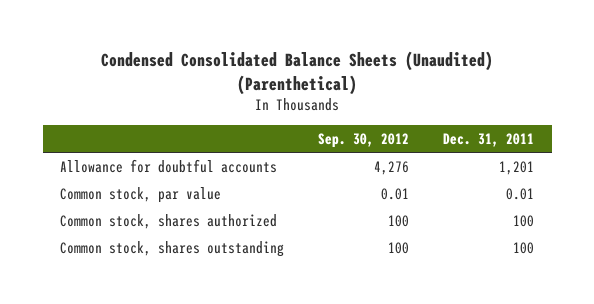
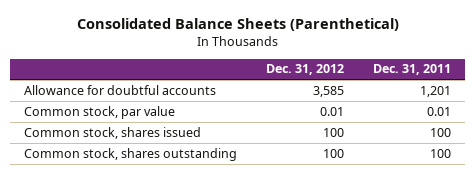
- Condensed Consolidated Balance Sheets (Unaudited) (Parenthetical)
+ Consolidated Balance Sheets (Parenthetical)
- | Sep. 30, 2012 | Dec. 31, 2011
+ | Dec. 31, 2012 | Dec. 31, 2011
- Common stock, shares authorized | 100 | 100
+ Common stock, shares issued | 100 | 100

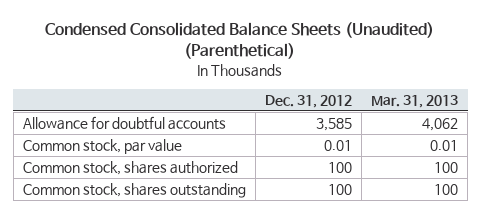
- Consolidated Balance Sheets (Parenthetical)
+ Condensed Consolidated Balance Sheets (Unaudited) (Parenthetical)
- | Dec. 31, 2012 | Dec. 31, 2011
+ | Dec. 31, 2012 | Mar. 31, 2013
- Common stock, shares issued | 100 | 100
+ Common stock, shares authorized | 100 | 100

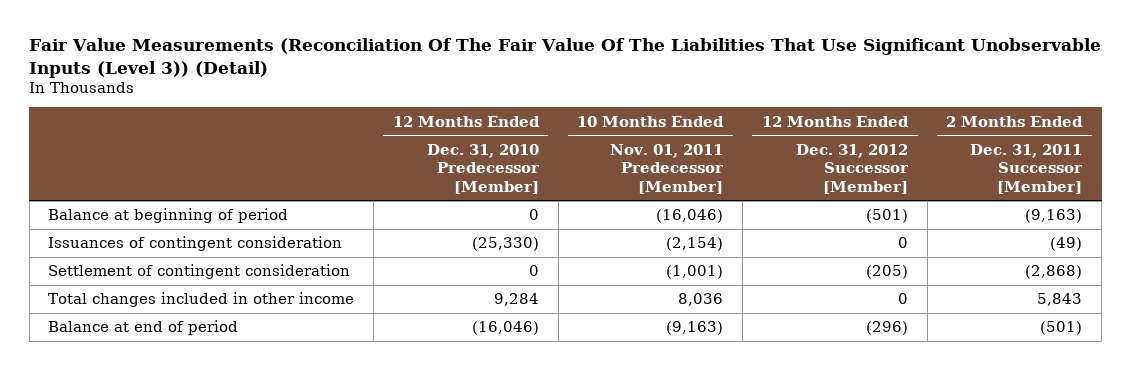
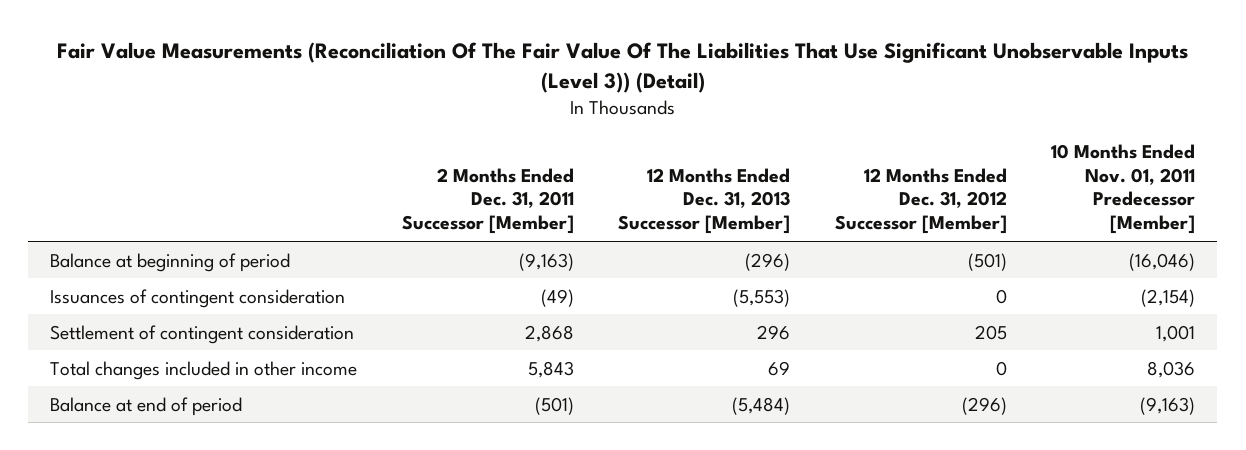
- | 12 Months Ended Dec. 31, 2010 Predecessor [Member] | 10 Months Ended Nov. 01, 2011 Predecessor [Member] | 12 Months Ended Dec. 31, 2012 Successor [Member] | 2 Months Ended Dec. 31, 2011 Successor [Member]
+ | 2 Months Ended Dec. 31, 2011 Successor [Member] | 12 Months Ended Dec. 31, 2013 Successor [Member] | 12 Months Ended Dec. 31, 2012 Successor [Member] | 10 Months Ended Nov. 01, 2011 Predecessor [Member]
- Settlement of contingent consideration | 0 | (1,001) | (205) | (2,868)
+ Settlement of contingent consideration | 2,868 | 296 | 205 | 1,001

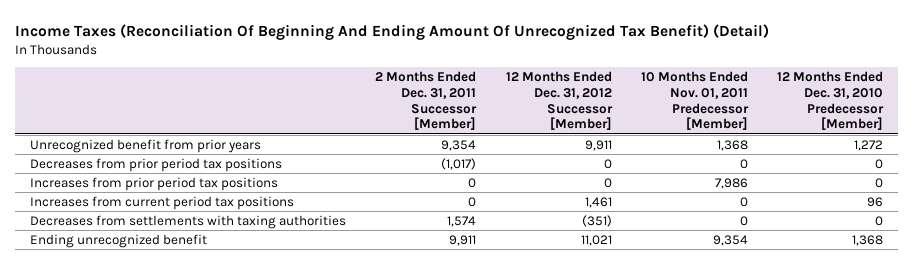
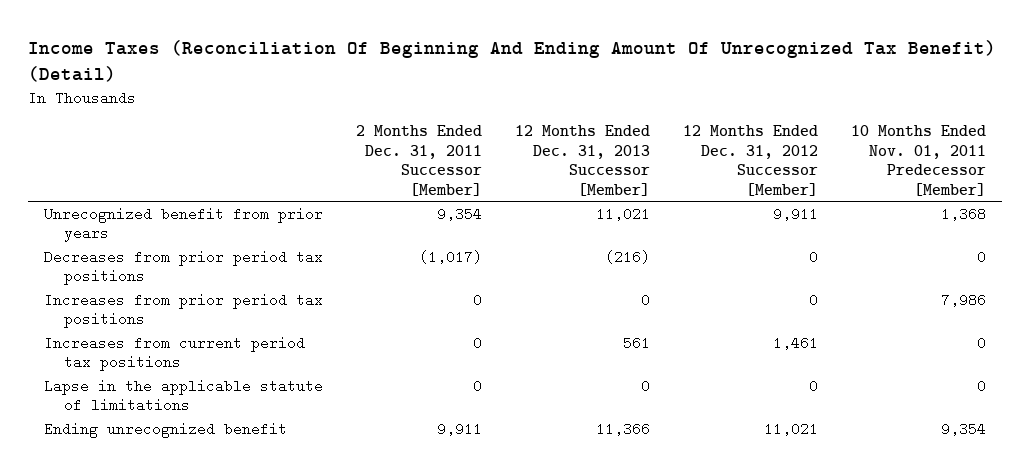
- | 2 Months Ended Dec. 31, 2011 Successor [Member] | 12 Months Ended Dec. 31, 2012 Successor [Member] | 10 Months Ended Nov. 01, 2011 Predecessor [Member] | 12 Months Ended Dec. 31, 2010 Predecessor [Member]
+ | 2 Months Ended Dec. 31, 2011 Successor [Member] | 12 Months Ended Dec. 31, 2013 Successor [Member] | 12 Months Ended Dec. 31, 2012 Successor [Member] | 10 Months Ended Nov. 01, 2011 Predecessor [Member]
- Decreases from settlements with taxing authorities | 1,574 | (351) | 0 | 0
+ Lapse in the applicable statute of limitations | 0 | 0 | 0 | 0

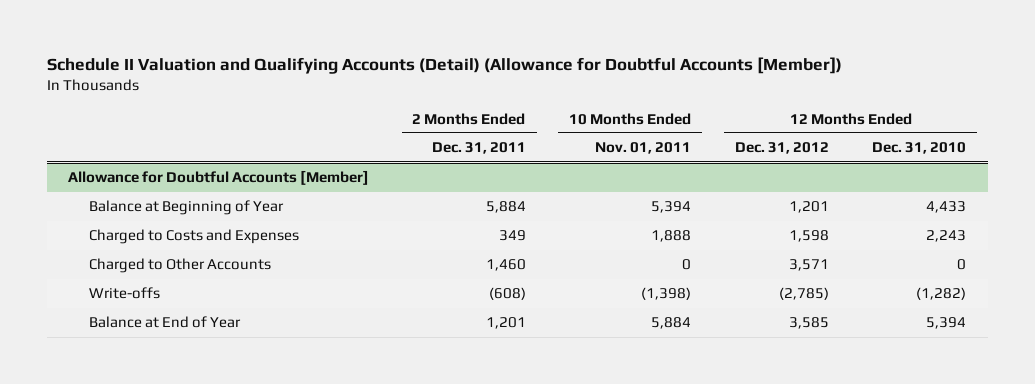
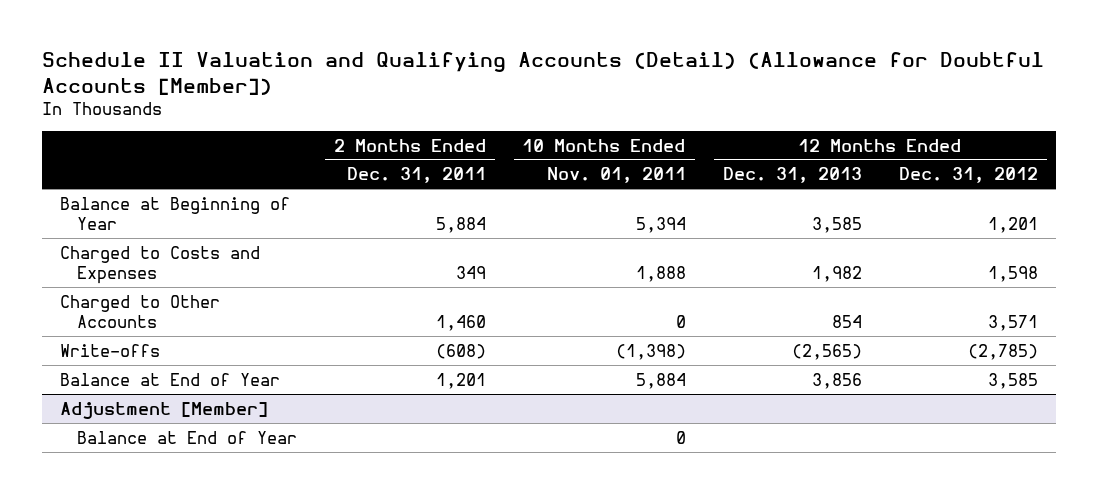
- | 2 Months Ended Dec. 31, 2011 | 10 Months Ended Nov. 01, 2011 | 12 Months Ended Dec. 31, 2012 | 12 Months Ended Dec. 31, 2010
+ | 2 Months Ended Dec. 31, 2011 | 10 Months Ended Nov. 01, 2011 | 12 Months Ended Dec. 31, 2013 | 12 Months Ended Dec. 31, 2012
- Allowance for Doubtful Accounts [Member]
+ Adjustment [Member]
+ Balance at End of Year | | 0 | |

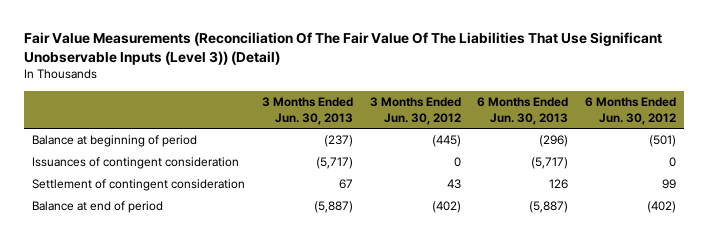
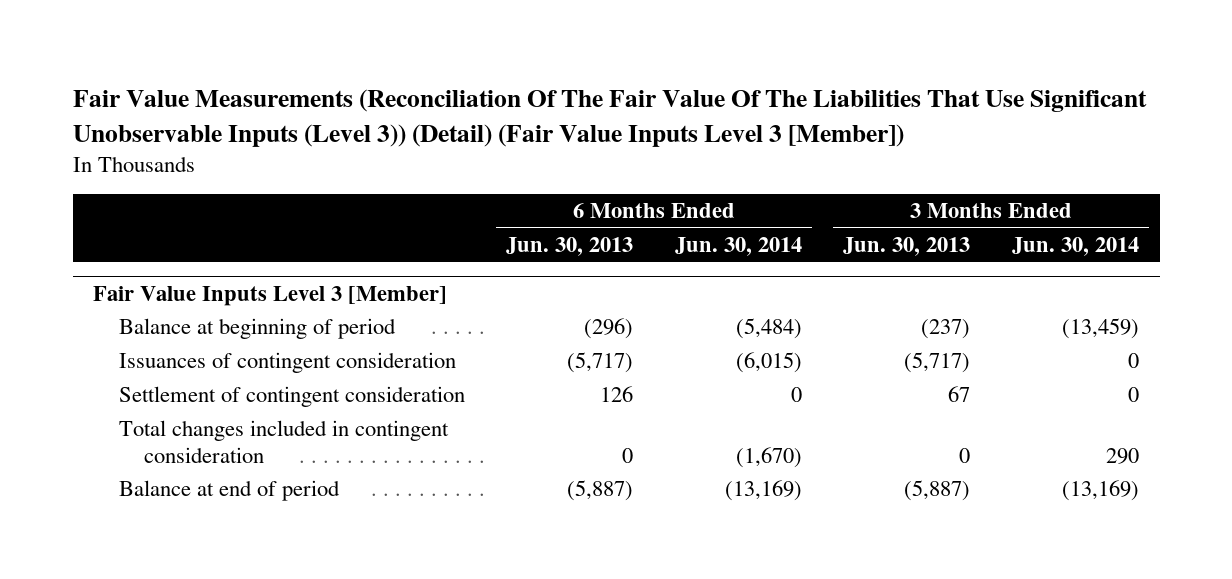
- Fair Value Measurements (Reconciliation Of The Fair Value Of The Liabilities That Use Significant Unobservable Inputs (Level 3)) (Detail)
+ Fair Value Measurements (Reconciliation Of The Fair Value Of The Liabilities That Use Significant Unobservable Inputs (Level 3)) (Detail) (Fair Value Inputs Level 3 [Member])
- | 3 Months Ended Jun. 30, 2013 | 3 Months Ended Jun. 30, 2012 | 6 Months Ended Jun. 30, 2013 | 6 Months Ended Jun. 30, 2012
+ | 6 Months Ended Jun. 30, 2013 | 6 Months Ended Jun. 30, 2014 | 3 Months Ended Jun. 30, 2013 | 3 Months Ended Jun. 30, 2014
+ Fair Value Inputs Level 3 [Member]
+ Total changes included in contingent consideration | 0 | (1,670) | 0 | 290

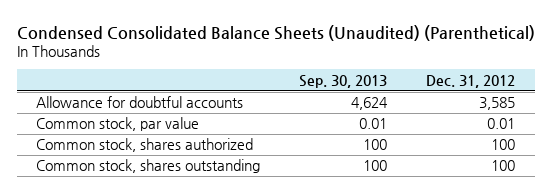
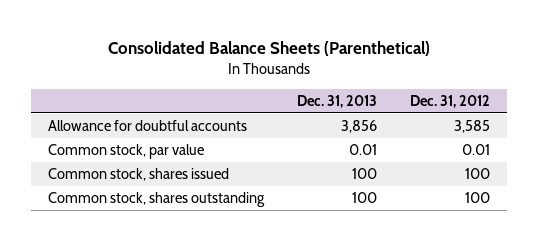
- Condensed Consolidated Balance Sheets (Unaudited) (Parenthetical)
+ Consolidated Balance Sheets (Parenthetical)
- | Sep. 30, 2013 | Dec. 31, 2012
+ | Dec. 31, 2013 | Dec. 31, 2012
- Common stock, shares authorized | 100 | 100
+ Common stock, shares issued | 100 | 100

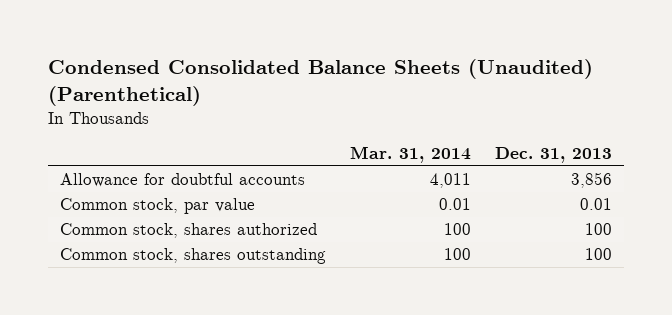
- Consolidated Balance Sheets (Parenthetical)
+ Condensed Consolidated Balance Sheets (Unaudited) (Parenthetical)
- | Dec. 31, 2013 | Dec. 31, 2012
+ | Mar. 31, 2014 | Dec. 31, 2013
- Common stock, shares issued | 100 | 100
+ Common stock, shares authorized | 100 | 100

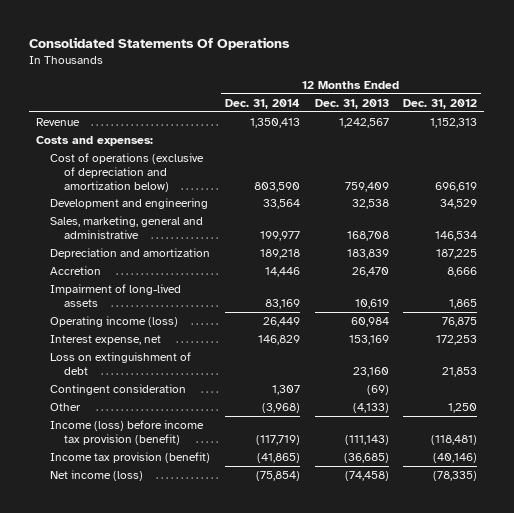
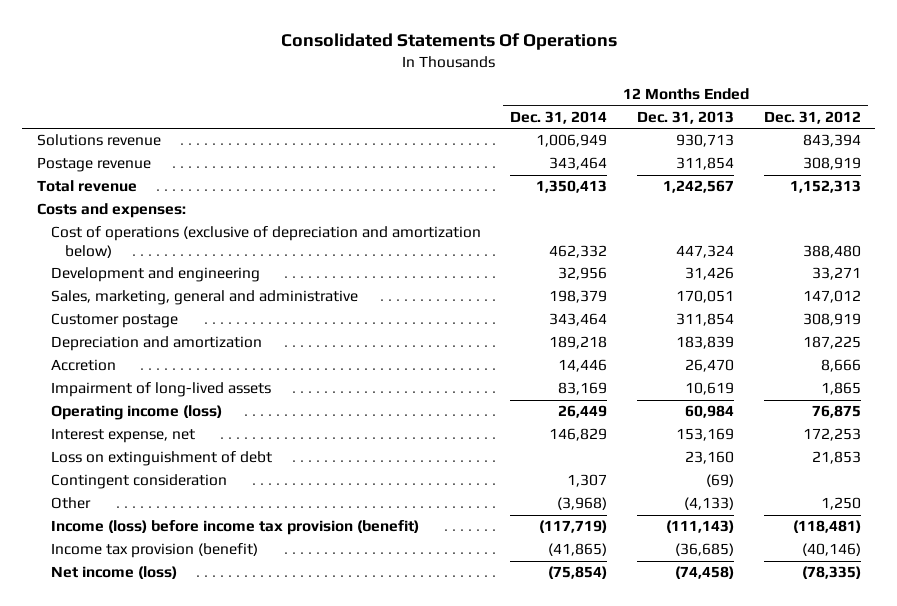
- Revenue | 1,350,413 | 1,242,567 | 1,152,313
+ Solutions revenue | 1,006,949 | 930,713 | 843,394
+ Postage revenue | 343,464 | 311,854 | 308,919
+ Total revenue | 1,350,413 | 1,242,567 | 1,152,313
- Cost of operations (exclusive of depreciation and amortization below) | 803,590 | 759,409 | 696,619
- Development and engineering | 33,564 | 32,538 | 34,529
- Sales, marketing, general and administrative | 199,977 | 168,708 | 146,534
+ Cost of operations (exclusive of depreciation and amortization below) | 462,332 | 447,324 | 388,480
+ Development and engineering | 32,956 | 31,426 | 33,271
+ Sales, marketing, general and administrative | 198,379 | 170,051 | 147,012
+ Customer postage | 343,464 | 311,854 | 308,919

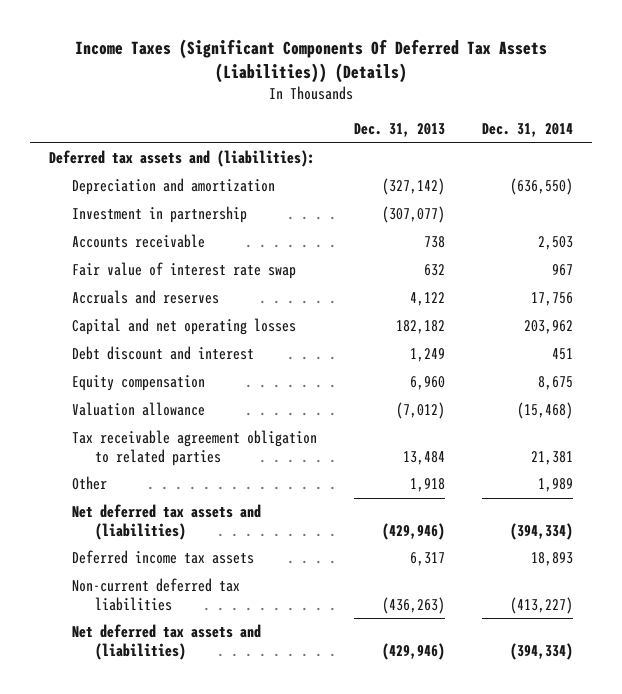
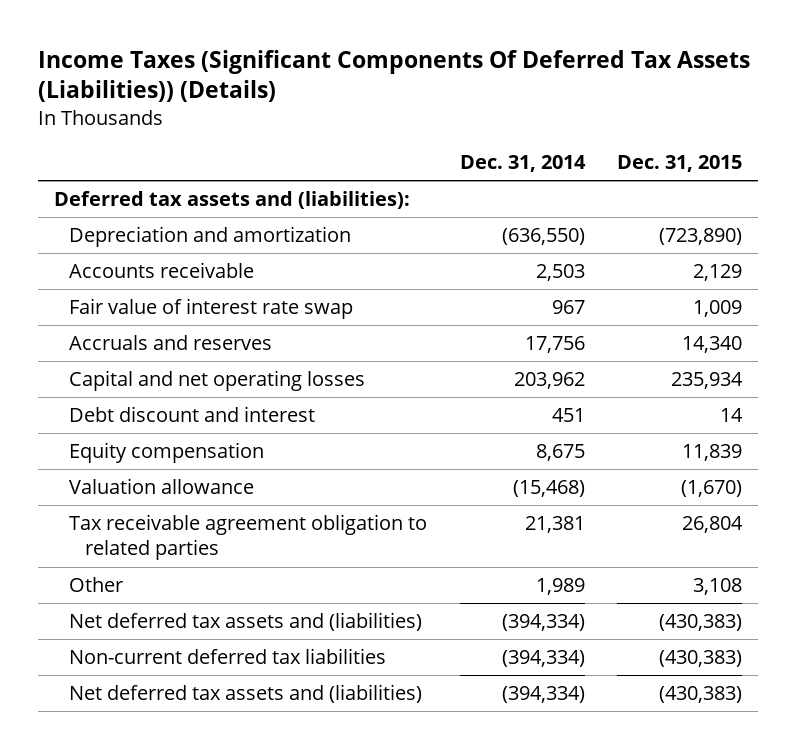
- | Dec. 31, 2013 | Dec. 31, 2014
+ | Dec. 31, 2014 | Dec. 31, 2015
- Investment in partnership | (307,077) |
- Deferred income tax assets | 6,317 | 18,893
- Non-current deferred tax liabilities | (436,263) | (413,227)
+ Non-current deferred tax liabilities | (394,334) | (430,383)

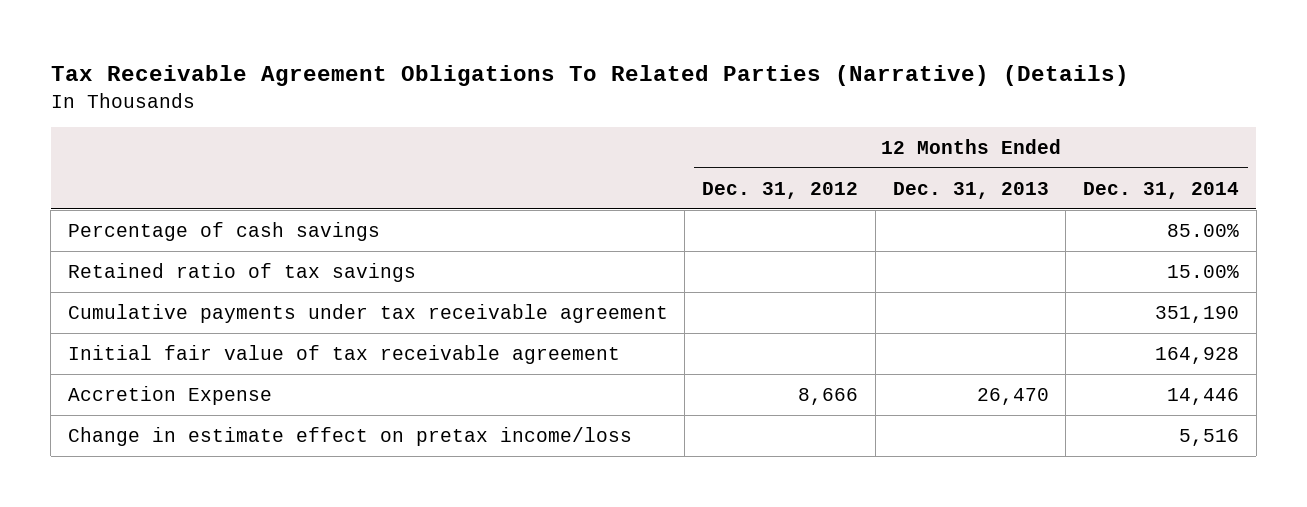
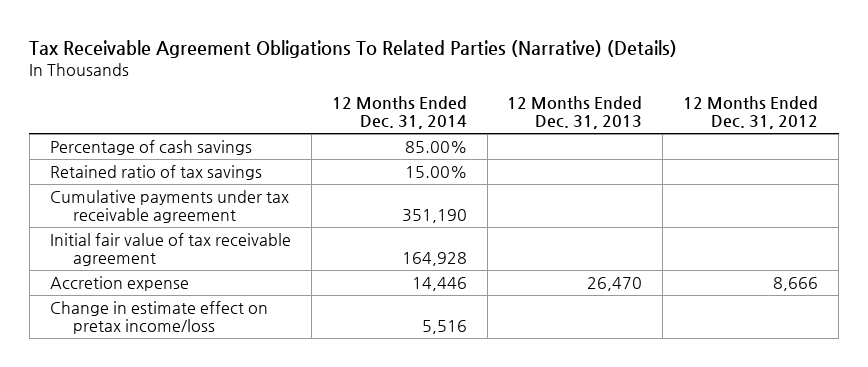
- | 12 Months Ended Dec. 31, 2012 | 12 Months Ended Dec. 31, 2013 | 12 Months Ended Dec. 31, 2014
+ | 12 Months Ended Dec. 31, 2014 | 12 Months Ended Dec. 31, 2013 | 12 Months Ended Dec. 31, 2012
- Accretion Expense | 8,666 | 26,470 | 14,446
+ Accretion expense | 14,446 | 26,470 | 8,666

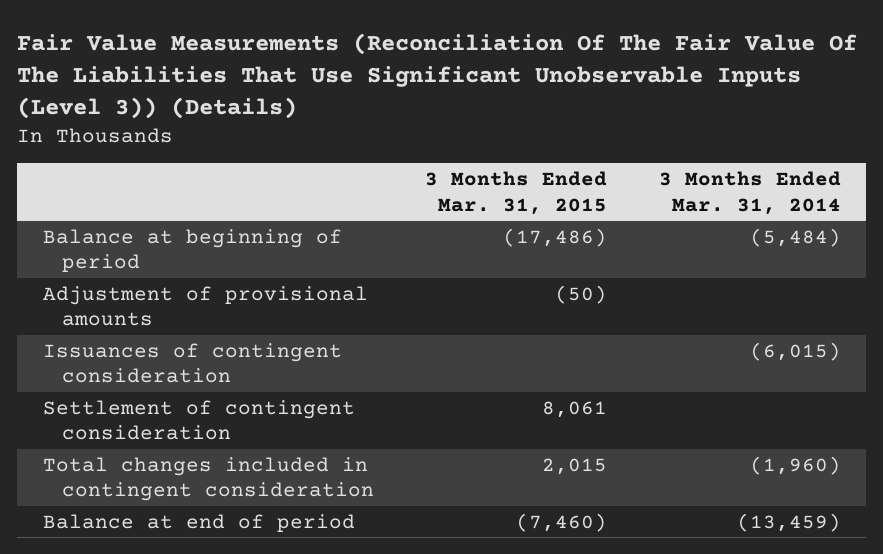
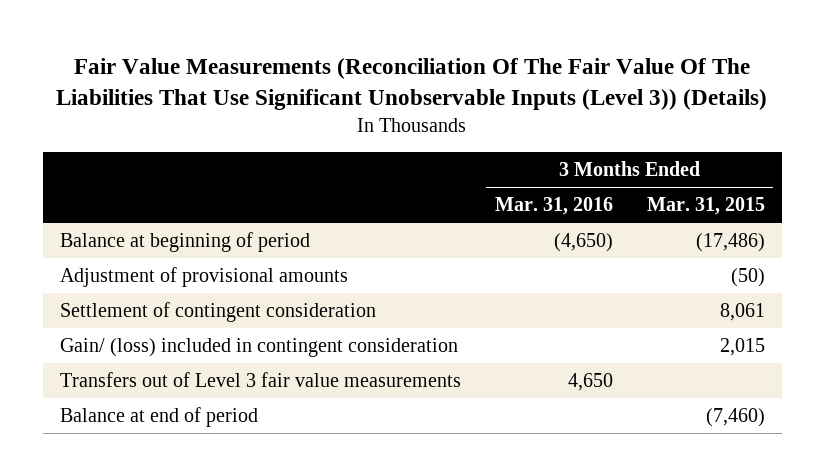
- | 3 Months Ended Mar. 31, 2015 | 3 Months Ended Mar. 31, 2014
+ | 3 Months Ended Mar. 31, 2016 | 3 Months Ended Mar. 31, 2015
- Issuances of contingent consideration | | (6,015)
- Total changes included in contingent consideration | 2,015 | (1,960)
+ Gain/ (loss) included in contingent consideration | | 2,015
+ Transfers out of Level 3 fair value measurements | 4,650 |

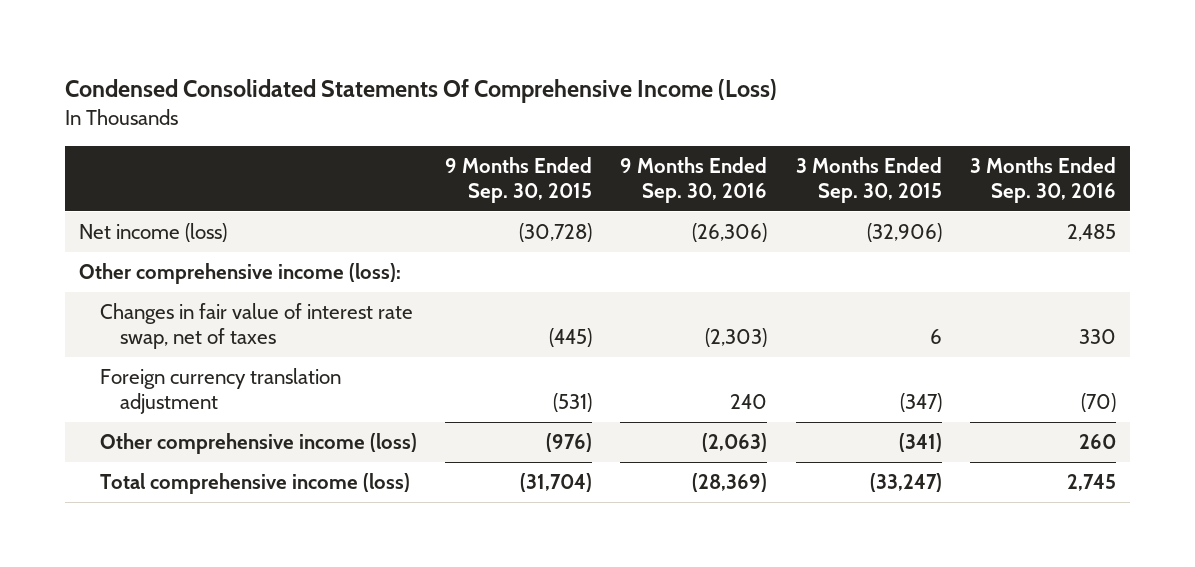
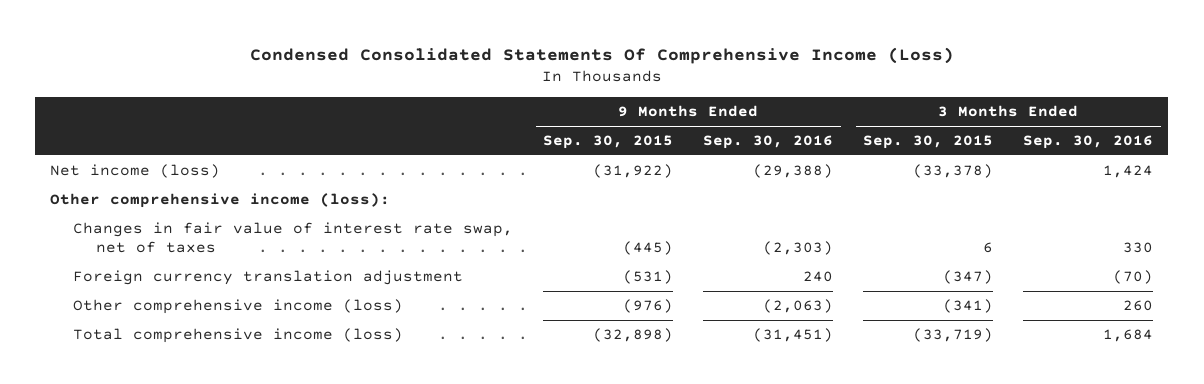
- Net income (loss) | (30,728) | (26,306) | (32,906) | 2,485
+ Net income (loss) | (31,922) | (29,388) | (33,378) | 1,424
- Total comprehensive income (loss) | (31,704) | (28,369) | (33,247) | 2,745
+ Total comprehensive income (loss) | (32,898) | (31,451) | (33,719) | 1,684

